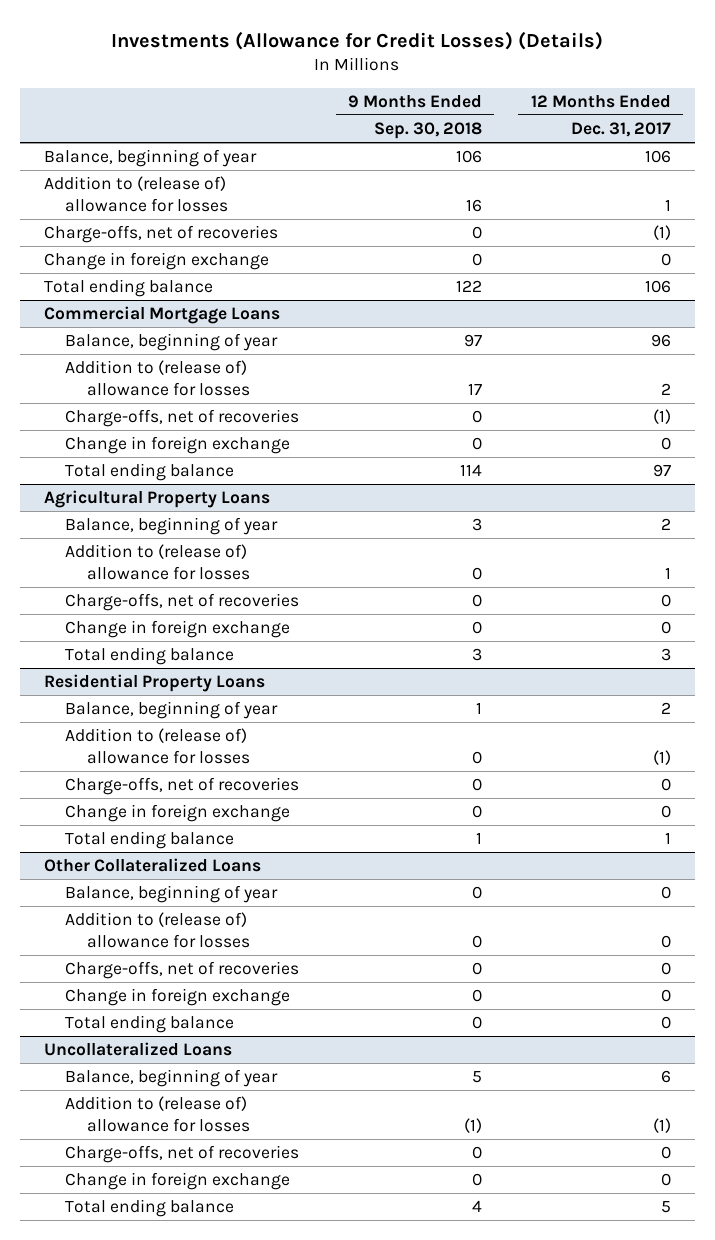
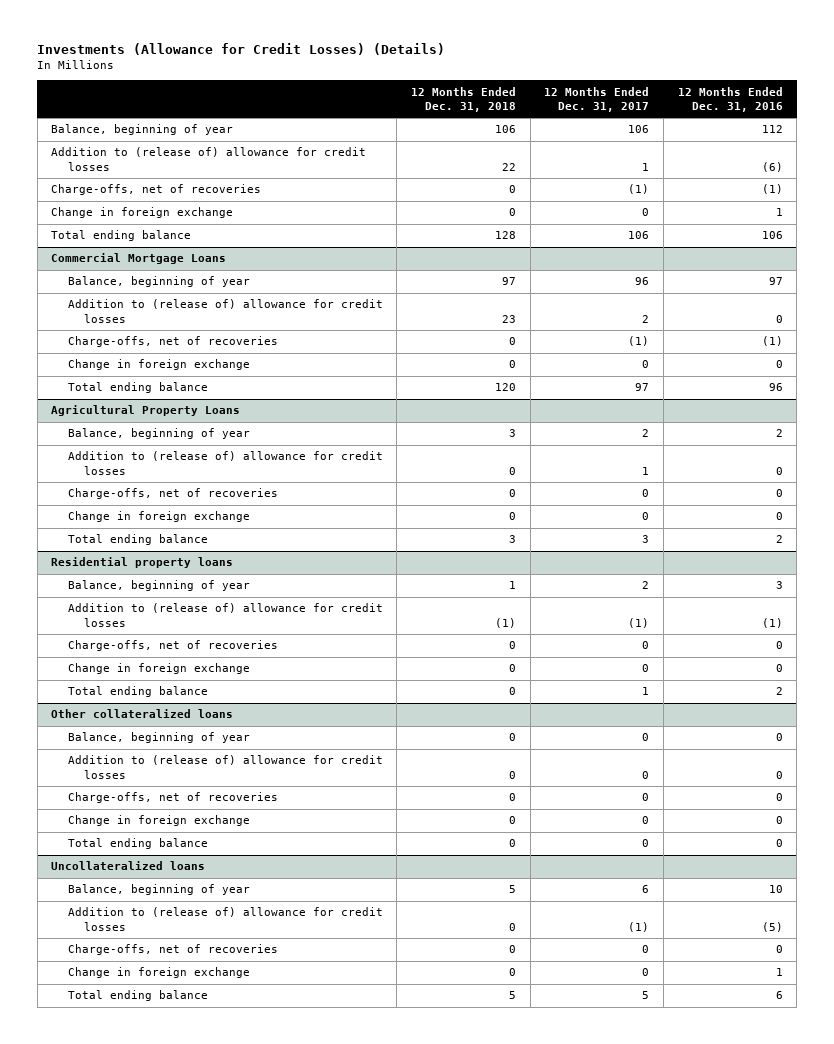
- | 9 Months Ended Sep. 30, 2018 | 12 Months Ended Dec. 31, 2017
+ | 12 Months Ended Dec. 31, 2018 | 12 Months Ended Dec. 31, 2017 | 12 Months Ended Dec. 31, 2016
- Addition to (release of) allowance for losses | 16 | 1
+ Addition to (release of) allowance for credit losses | 22 | 1 | (6)
@ Commercial Mortgage Loans
- Addition to (release of) allowance for losses | 17 | 2
+ Addition to (release of) allowance for credit losses | 23 | 2 | 0
@ Agricultural Property Loans
- Addition to (release of) allowance for losses | 0 | 1
+ Addition to (release of) allowance for credit losses | 0 | 1 | 0
- Residential Property Loans
+ Residential property loans
- Addition to (release of) allowance for losses | 0 | (1)
+ Addition to (release of) allowance for credit losses | (1) | (1) | (1)
- Other Collateralized Loans
+ Other collateralized loans
- Addition to (release of) allowance for losses | 0 | 0
+ Addition to (release of) allowance for credit losses | 0 | 0 | 0
- Uncollateralized Loans
+ Uncollateralized loans
- Addition to (release of) allowance for losses | (1) | (1)
+ Addition to (release of) allowance for credit losses | 0 | (1) | (5)

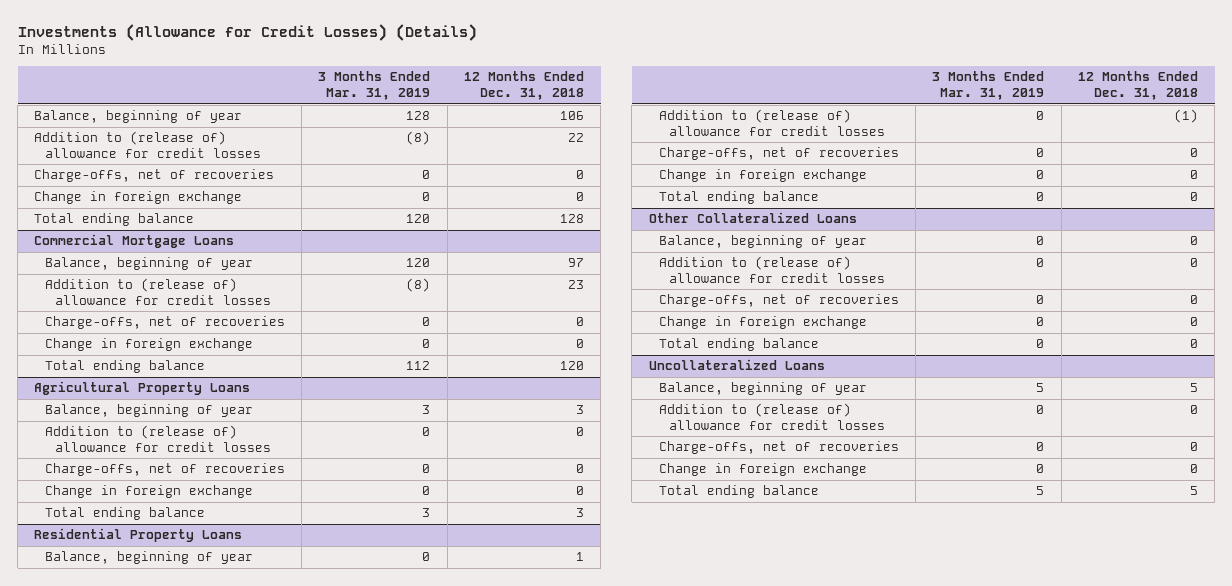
- | 12 Months Ended Dec. 31, 2018 | 12 Months Ended Dec. 31, 2017 | 12 Months Ended Dec. 31, 2016
+ | 3 Months Ended Mar. 31, 2019 | 12 Months Ended Dec. 31, 2018
- Residential property loans
+ Residential Property Loans
- Other collateralized loans
+ Other Collateralized Loans
- Uncollateralized loans
+ Uncollateralized Loans

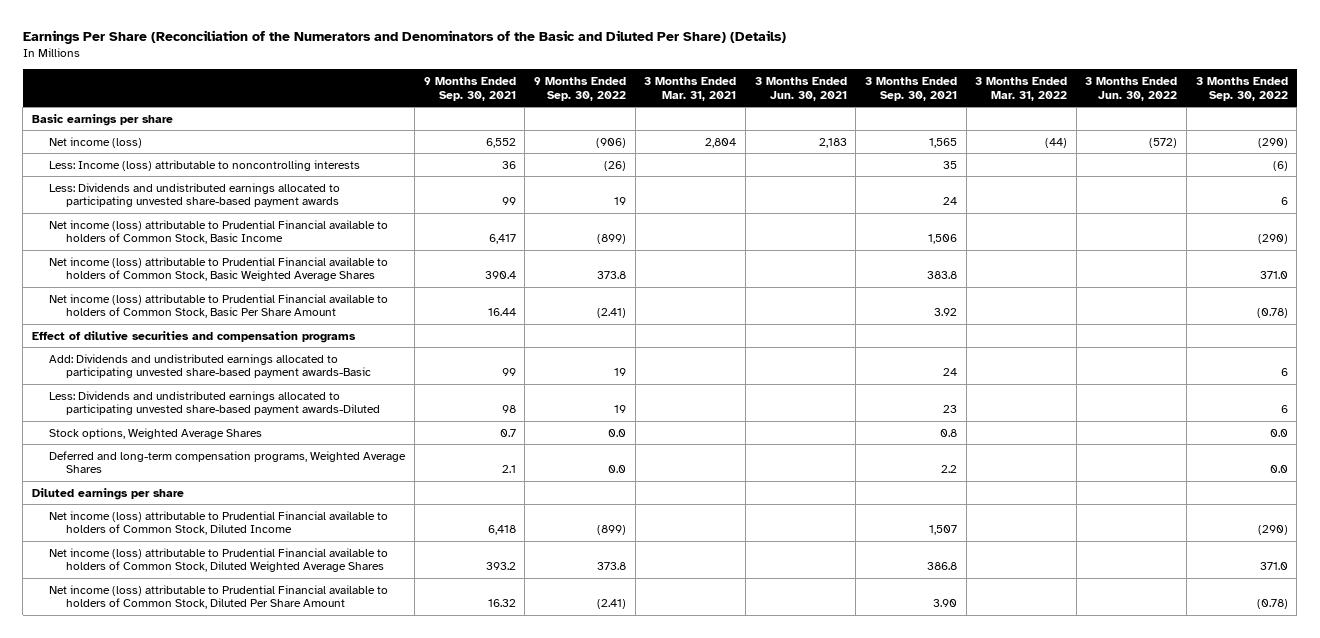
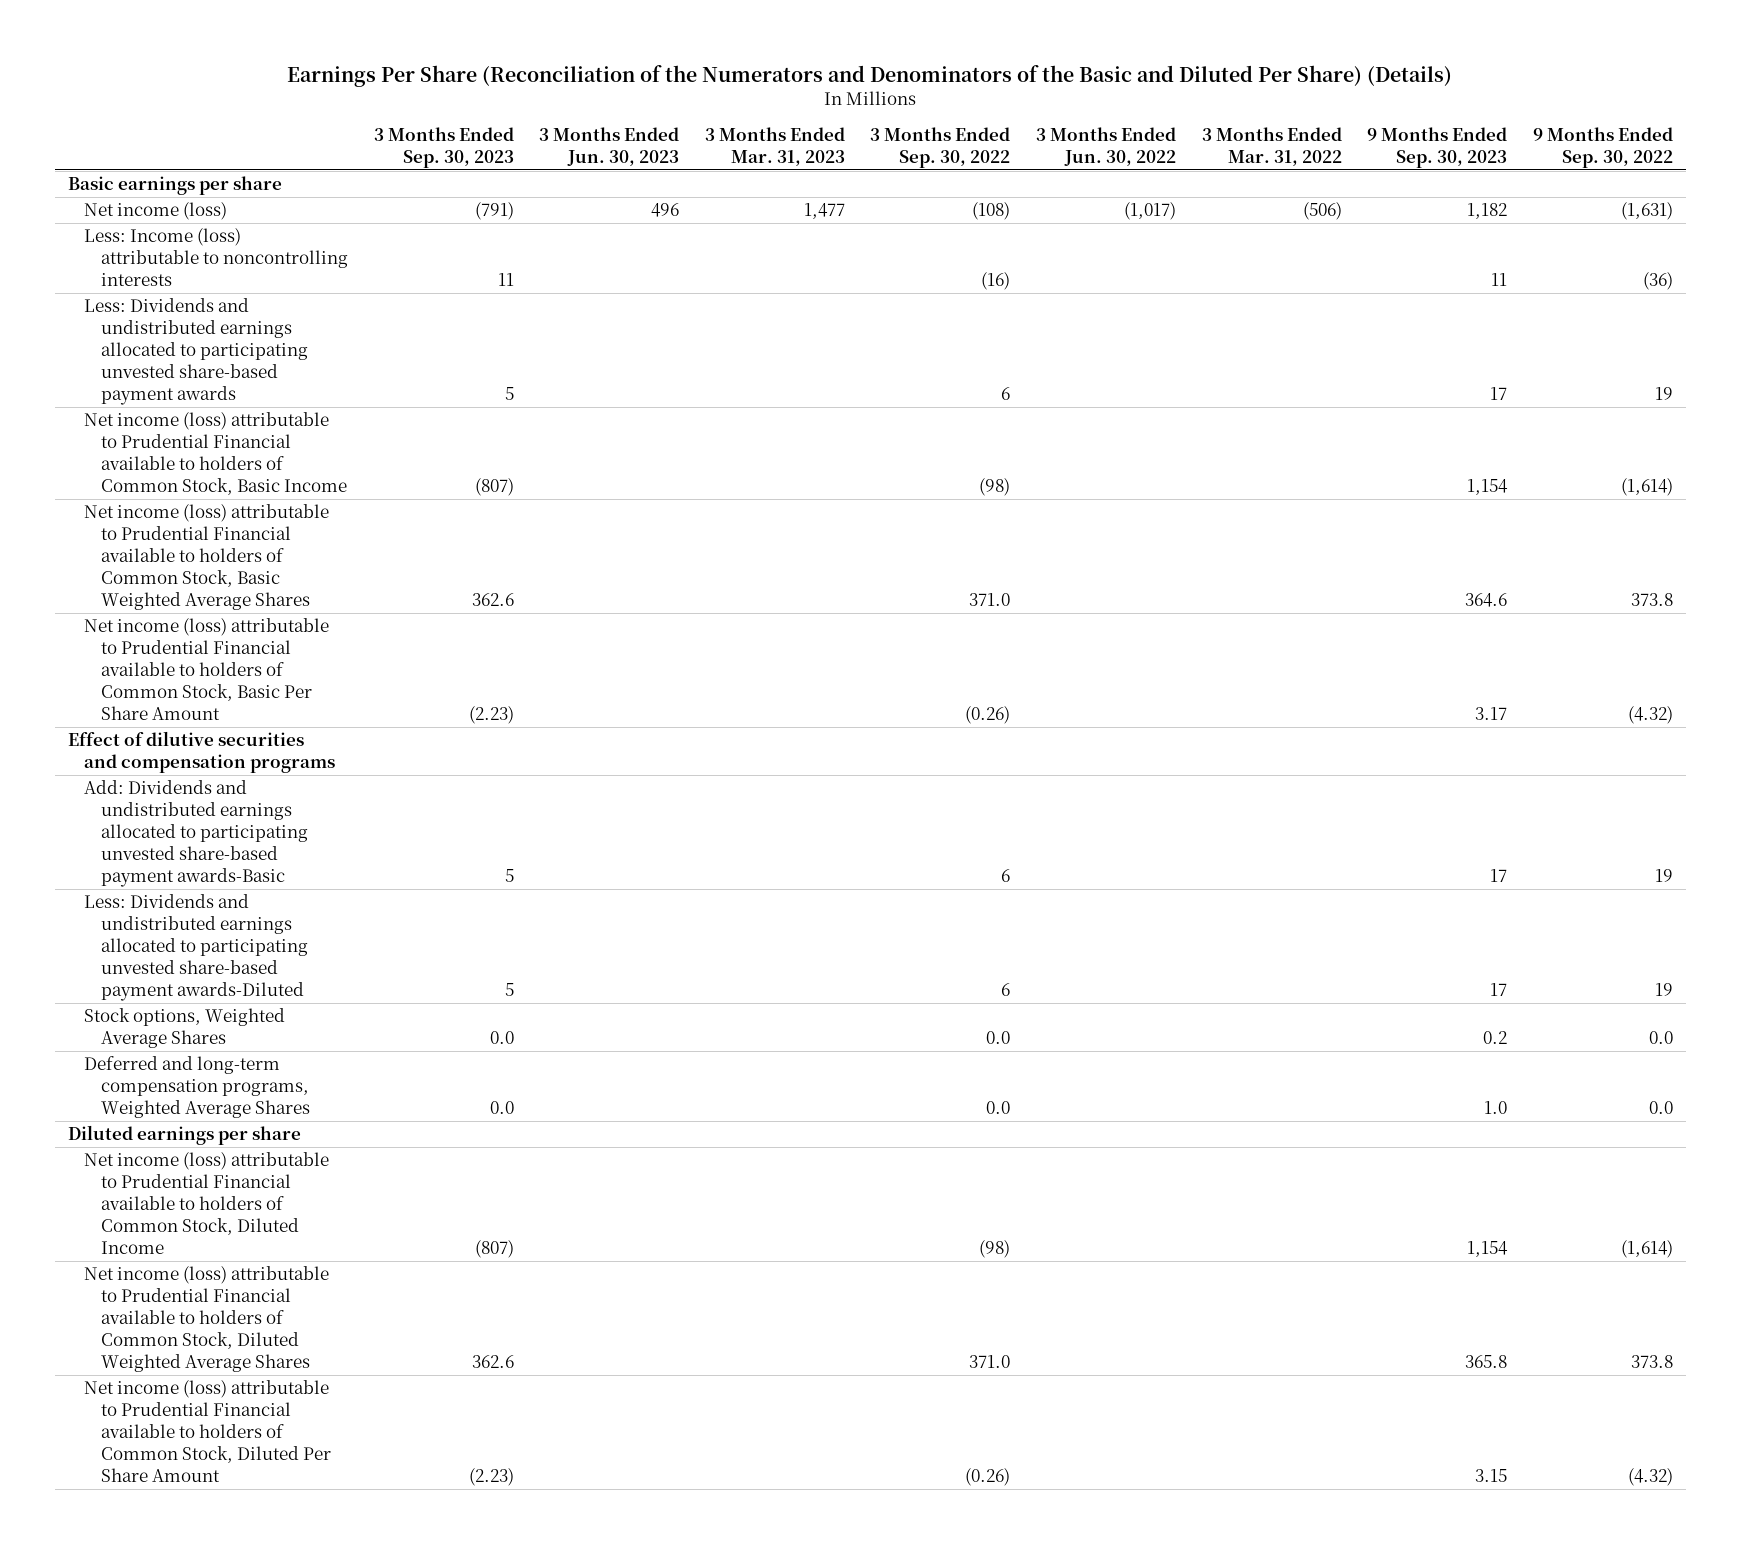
- | 9 Months Ended Sep. 30, 2021 | 9 Months Ended Sep. 30, 2022 | 3 Months Ended Mar. 31, 2021 | 3 Months Ended Jun. 30, 2021 | 3 Months Ended Sep. 30, 2021 | 3 Months Ended Mar. 31, 2022 | 3 Months Ended Jun. 30, 2022 | 3 Months Ended Sep. 30, 2022
+ | 3 Months Ended Sep. 30, 2023 | 3 Months Ended Jun. 30, 2023 | 3 Months Ended Mar. 31, 2023 | 3 Months Ended Sep. 30, 2022 | 3 Months Ended Jun. 30, 2022 | 3 Months Ended Mar. 31, 2022 | 9 Months Ended Sep. 30, 2023 | 9 Months Ended Sep. 30, 2022
- Net income (loss) | 6,552 | (906) | 2,804 | 2,183 | 1,565 | (44) | (572) | (290)
- Less: Income (loss) attributable to noncontrolling interests | 36 | (26) | | | 35 | | | (6)
+ Net income (loss) | (791) | 496 | 1,477 | (108) | (1,017) | (506) | 1,182 | (1,631)
+ Less: Income (loss) attributable to noncontrolling interests | 11 | | | (16) | | | 11 | (36)
- Net income (loss) attributable to Prudential Financial available to holders of Common Stock, Basic Income | 6,417 | (899) | | | 1,506 | | | (290)
+ Net income (loss) attributable to Prudential Financial available to holders of Common Stock, Basic Income | (807) | | | (98) | | | 1,154 | (1,614)
- Net income (loss) attributable to Prudential Financial available to holders of Common Stock, Basic Per Share Amount | 16.44 | (2.41) | | | 3.92 | | | (0.78)
+ Net income (loss) attributable to Prudential Financial available to holders of Common Stock, Basic Per Share Amount | (2.23) | | | (0.26) | | | 3.17 | (4.32)
- Net income (loss) attributable to Prudential Financial available to holders of Common Stock, Diluted Income | 6,418 | (899) | | | 1,507 | | | (290)
+ Net income (loss) attributable to Prudential Financial available to holders of Common Stock, Diluted Income | (807) | | | (98) | | | 1,154 | (1,614)
- Net income (loss) attributable to Prudential Financial available to holders of Common Stock, Diluted Per Share Amount | 16.32 | (2.41) | | | 3.90 | | | (0.78)
+ Net income (loss) attributable to Prudential Financial available to holders of Common Stock, Diluted Per Share Amount | (2.23) | | | (0.26) | | | 3.15 | (4.32)

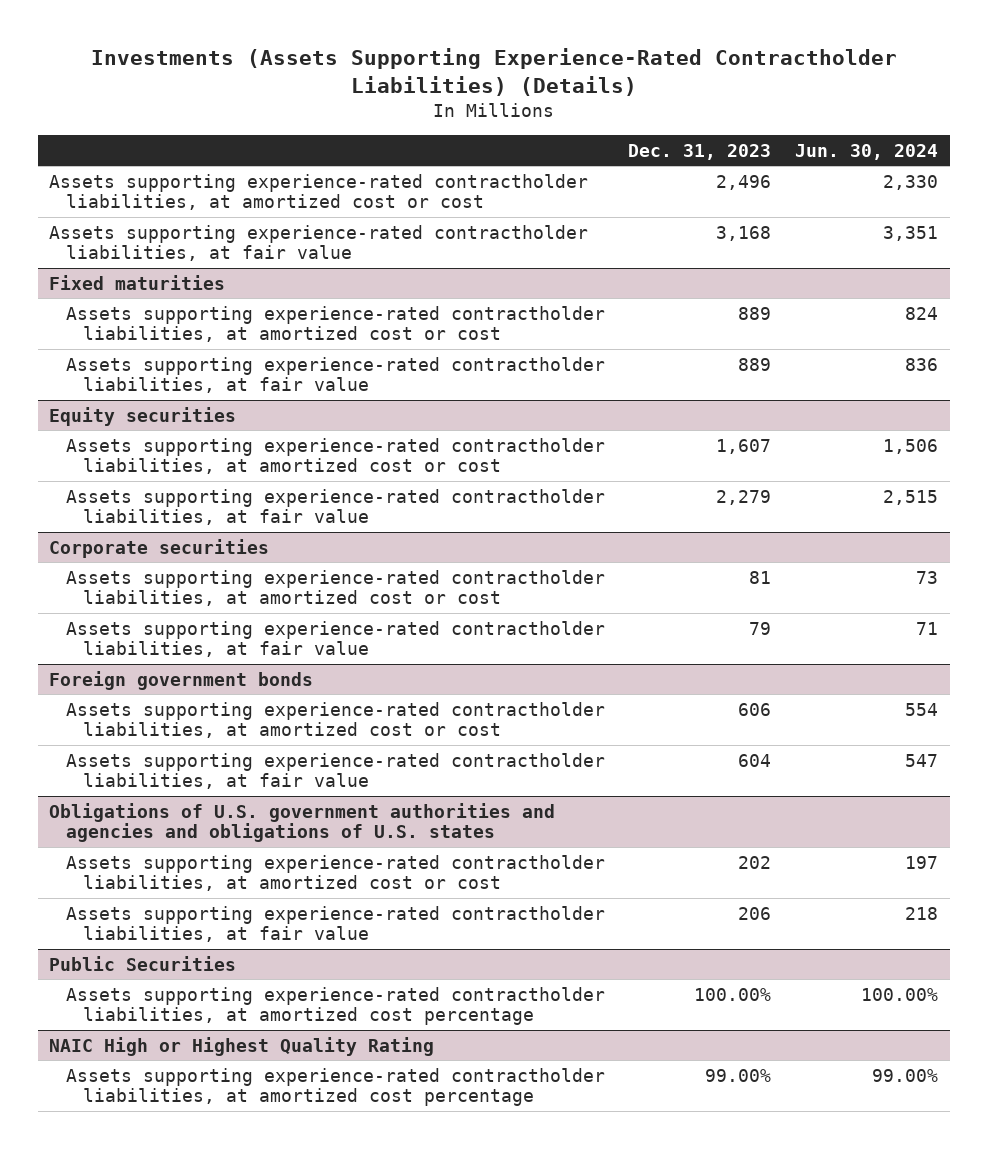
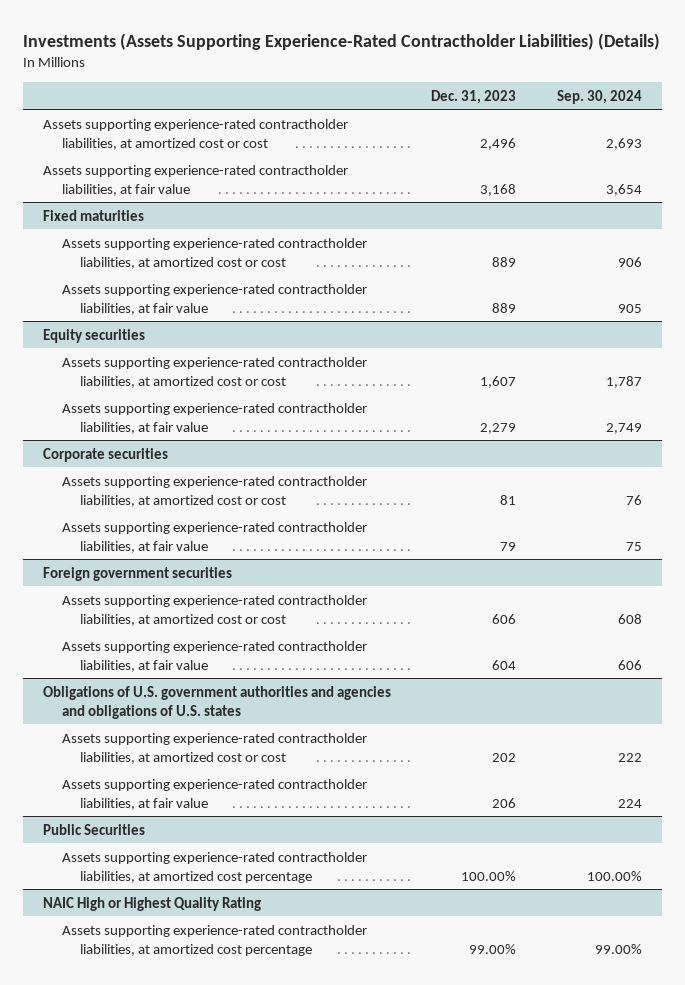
- | Dec. 31, 2023 | Jun. 30, 2024
+ | Dec. 31, 2023 | Sep. 30, 2024
- Foreign government bonds
+ Foreign government securities

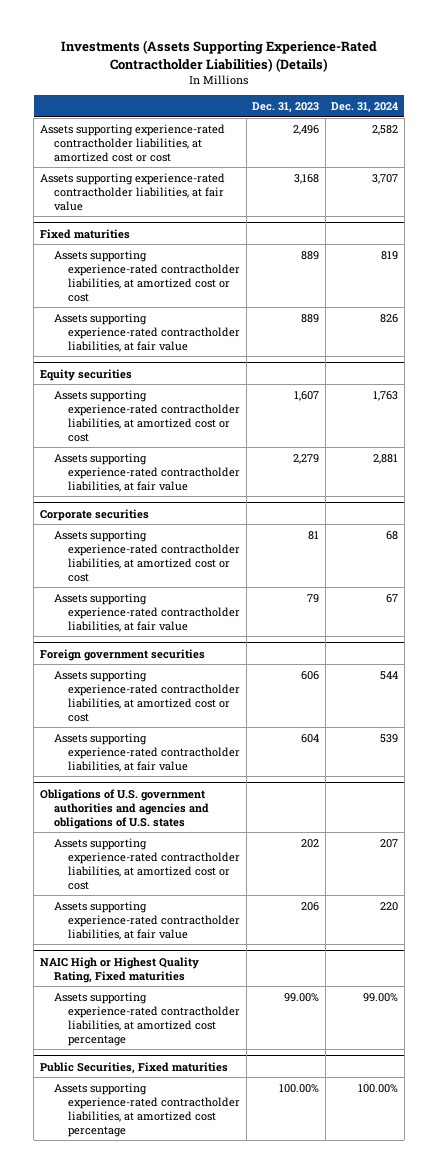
- | Dec. 31, 2023 | Sep. 30, 2024
+ | Dec. 31, 2023 | Dec. 31, 2024
- Public Securities
- Assets supporting experience-rated contractholder liabilities, at amortized cost percentage | 100.00% | 100.00%
- NAIC High or Highest Quality Rating
+ NAIC High or Highest Quality Rating, Fixed maturities
+ Public Securities, Fixed maturities
+ Assets supporting experience-rated contractholder liabilities, at amortized cost percentage | 100.00% | 100.00%

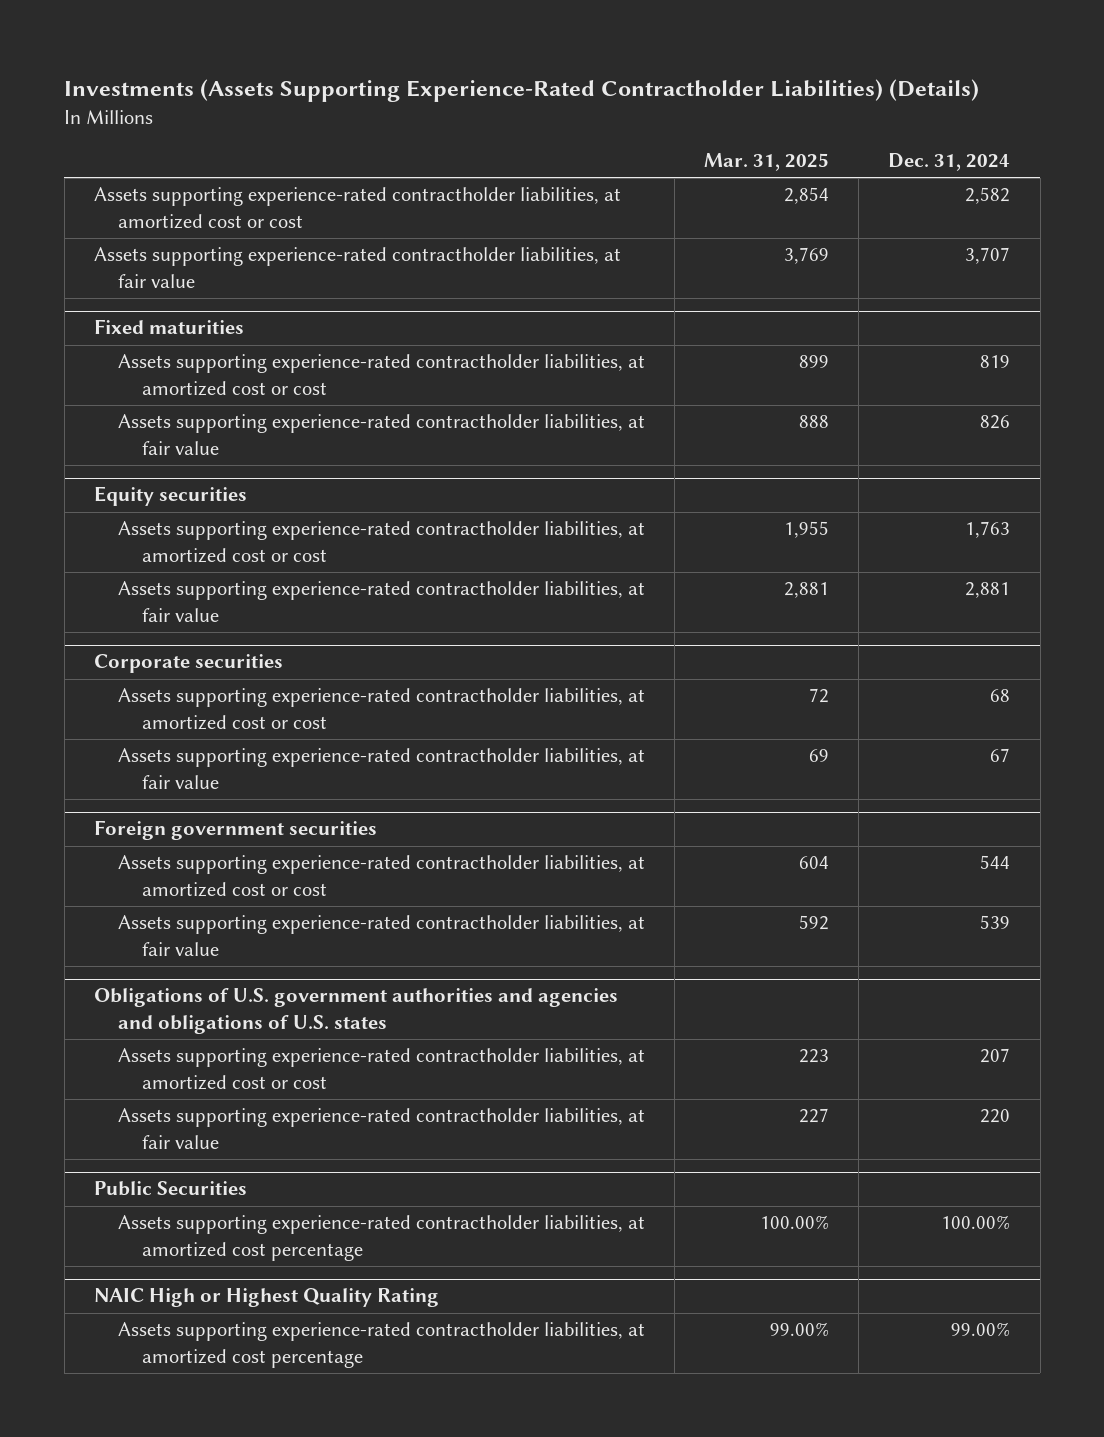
- | Dec. 31, 2023 | Dec. 31, 2024
+ | Mar. 31, 2025 | Dec. 31, 2024
- NAIC High or Highest Quality Rating, Fixed maturities
- Assets supporting experience-rated contractholder liabilities, at amortized cost percentage | 99.00% | 99.00%
- Public Securities, Fixed maturities
+ Public Securities
+ NAIC High or Highest Quality Rating
+ Assets supporting experience-rated contractholder liabilities, at amortized cost percentage | 99.00% | 99.00%

